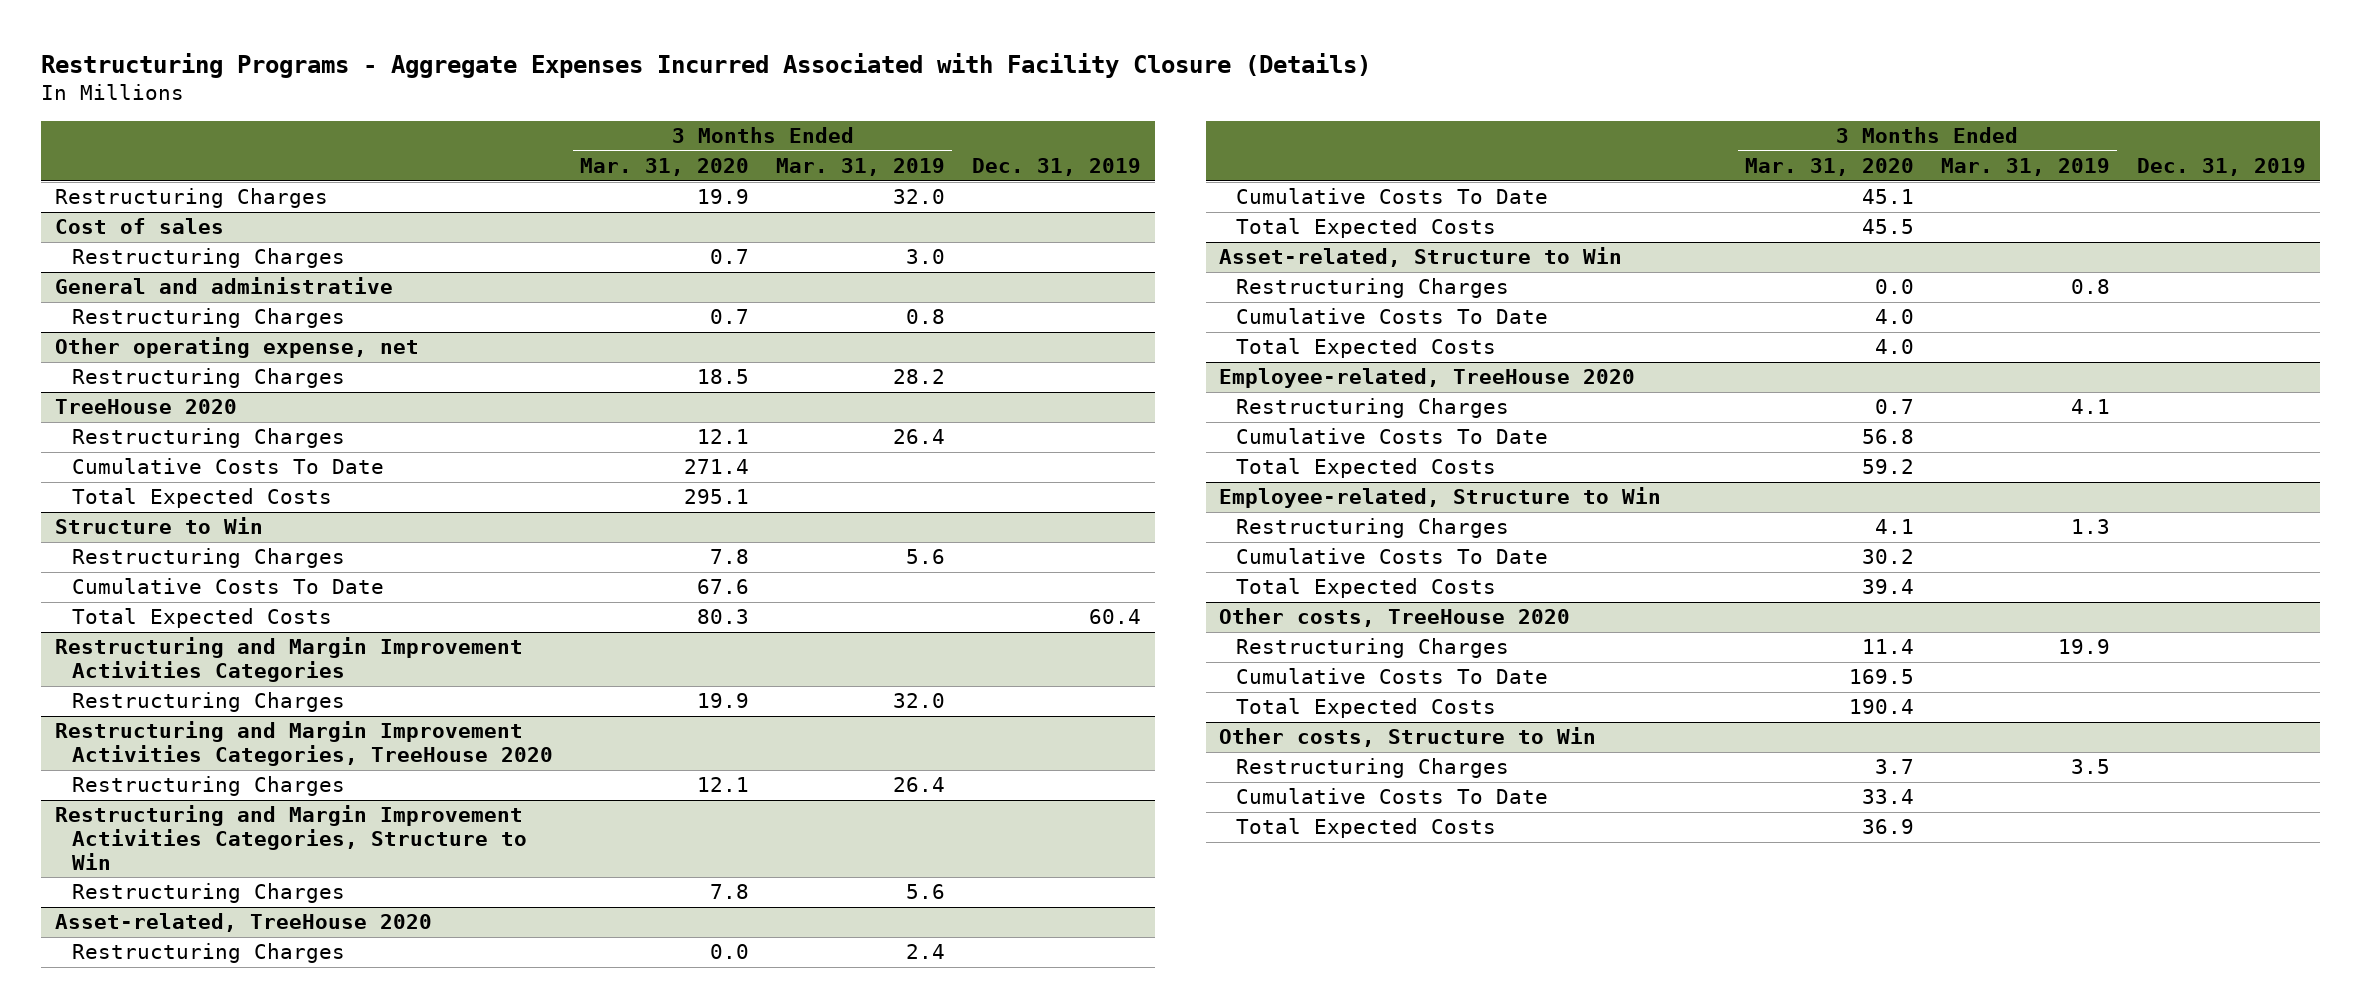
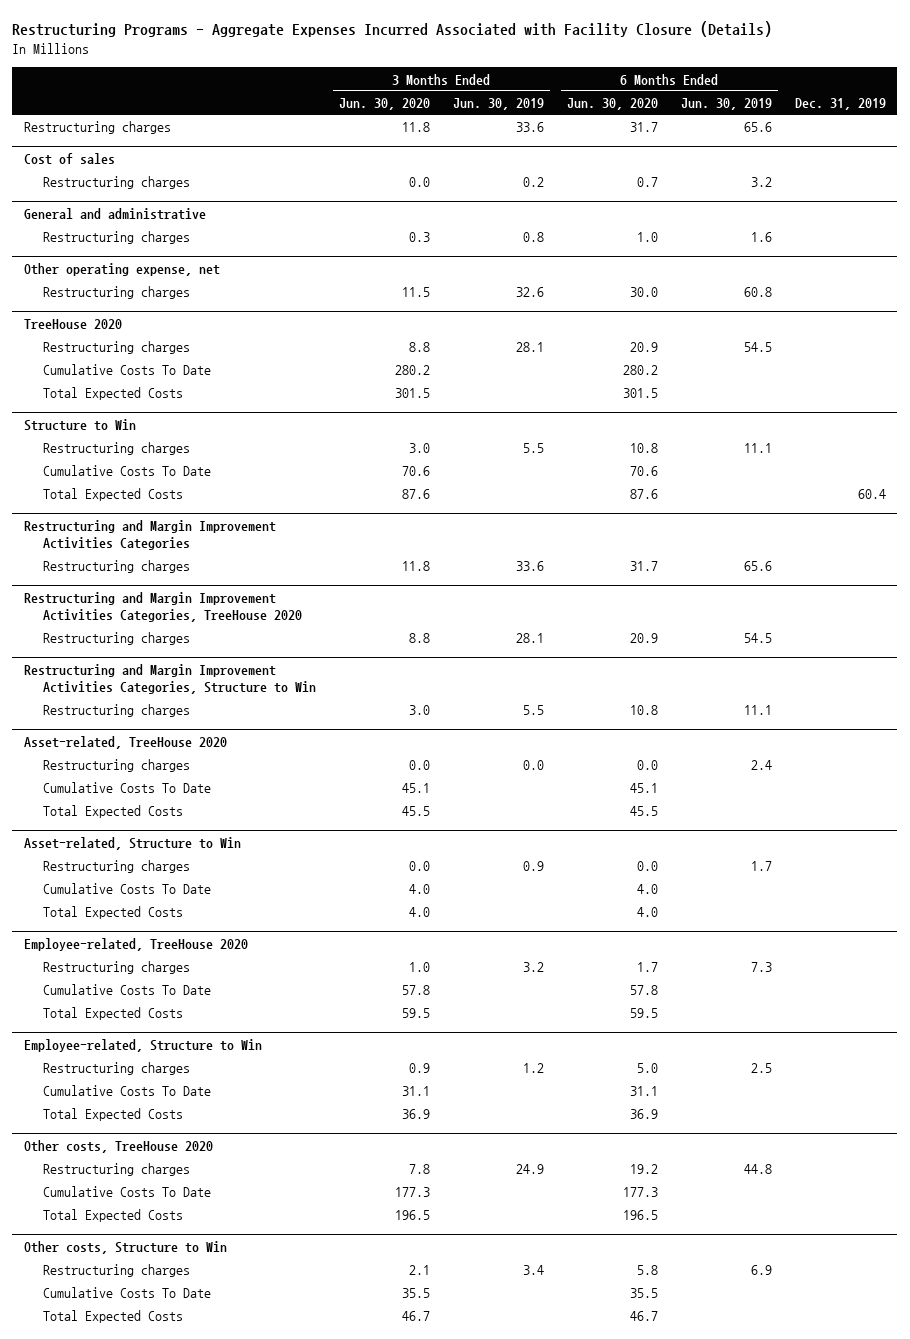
- | 3 Months Ended Mar. 31, 2020 | 3 Months Ended Mar. 31, 2019 | Dec. 31, 2019
+ | 3 Months Ended Jun. 30, 2020 | 3 Months Ended Jun. 30, 2019 | 6 Months Ended Jun. 30, 2020 | 6 Months Ended Jun. 30, 2019 | Dec. 31, 2019
- Restructuring Charges | 19.9 | 32.0 |
+ Restructuring charges | 11.8 | 33.6 | 31.7 | 65.6 |
@ Cost of sales
- Restructuring Charges | 0.7 | 3.0 |
+ Restructuring charges | 0.0 | 0.2 | 0.7 | 3.2 |
@ General and administrative
- Restructuring Charges | 0.7 | 0.8 |
+ Restructuring charges | 0.3 | 0.8 | 1.0 | 1.6 |
@ Other operating expense, net
- Restructuring Charges | 18.5 | 28.2 |
+ Restructuring charges | 11.5 | 32.6 | 30.0 | 60.8 |
@ TreeHouse 2020
- Restructuring Charges | 12.1 | 26.4 |
+ Restructuring charges | 8.8 | 28.1 | 20.9 | 54.5 |
@ Structure to Win
- Restructuring Charges | 7.8 | 5.6 |
+ Restructuring charges | 3.0 | 5.5 | 10.8 | 11.1 |
@ Restructuring and Margin Improvement Activities Categories
- Restructuring Charges | 19.9 | 32.0 |
+ Restructuring charges | 11.8 | 33.6 | 31.7 | 65.6 |
@ Restructuring and Margin Improvement Activities Categories, TreeHouse 2020
- Restructuring Charges | 12.1 | 26.4 |
+ Restructuring charges | 8.8 | 28.1 | 20.9 | 54.5 |
@ Restructuring and Margin Improvement Activities Categories, Structure to Win
- Restructuring Charges | 7.8 | 5.6 |
+ Restructuring charges | 3.0 | 5.5 | 10.8 | 11.1 |
@ Asset-related, TreeHouse 2020
- Restructuring Charges | 0.0 | 2.4 |
+ Restructuring charges | 0.0 | 0.0 | 0.0 | 2.4 |
@ Asset-related, Structure to Win
- Restructuring Charges | 0.0 | 0.8 |
+ Restructuring charges | 0.0 | 0.9 | 0.0 | 1.7 |
@ Employee-related, TreeHouse 2020
- Restructuring Charges | 0.7 | 4.1 |
+ Restructuring charges | 1.0 | 3.2 | 1.7 | 7.3 |
@ Employee-related, Structure to Win
- Restructuring Charges | 4.1 | 1.3 |
+ Restructuring charges | 0.9 | 1.2 | 5.0 | 2.5 |
@ Other costs, TreeHouse 2020
- Restructuring Charges | 11.4 | 19.9 |
+ Restructuring charges | 7.8 | 24.9 | 19.2 | 44.8 |
@ Other costs, Structure to Win
- Restructuring Charges | 3.7 | 3.5 |
+ Restructuring charges | 2.1 | 3.4 | 5.8 | 6.9 |

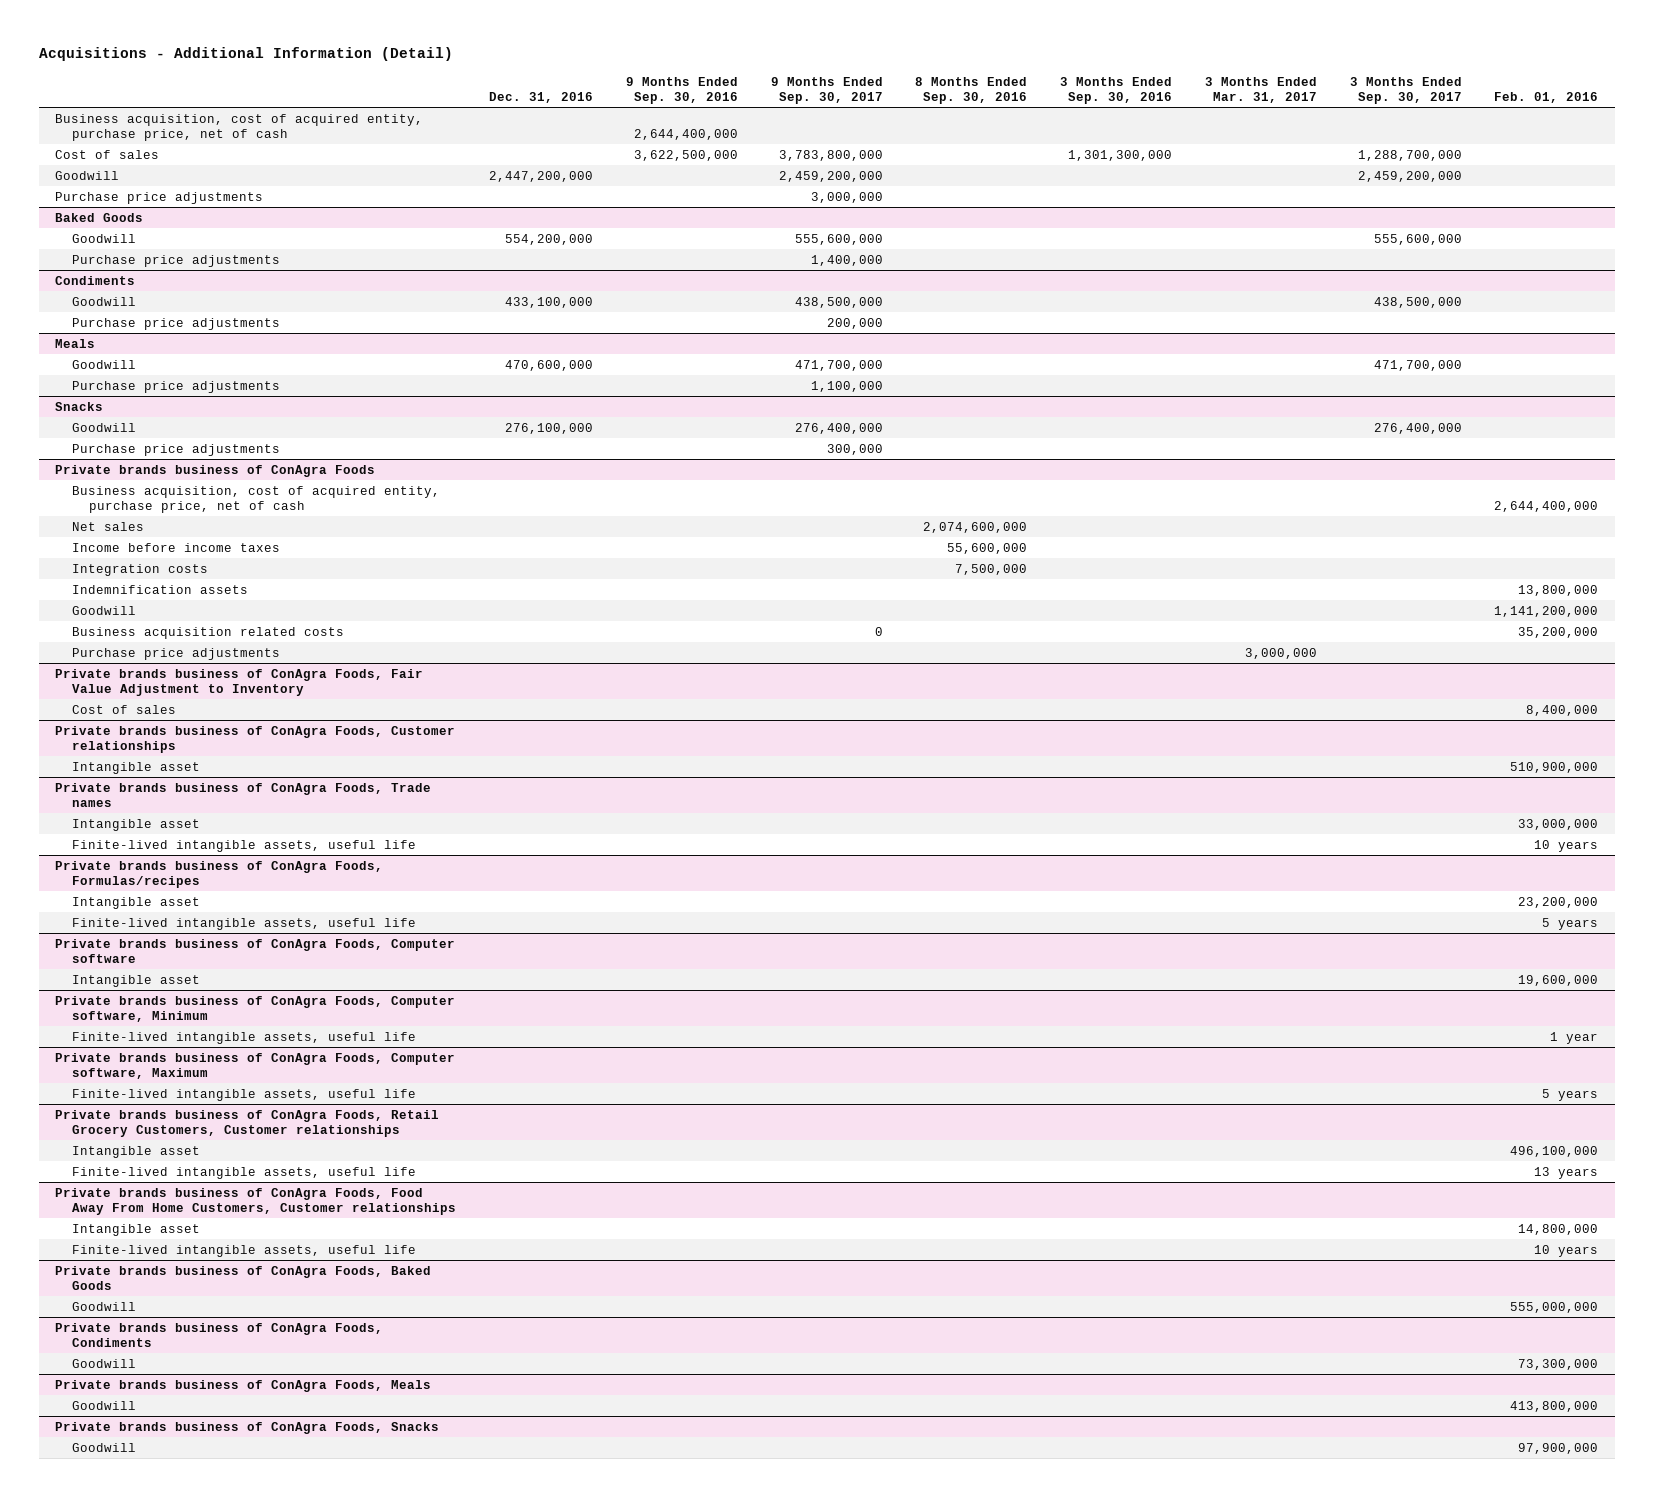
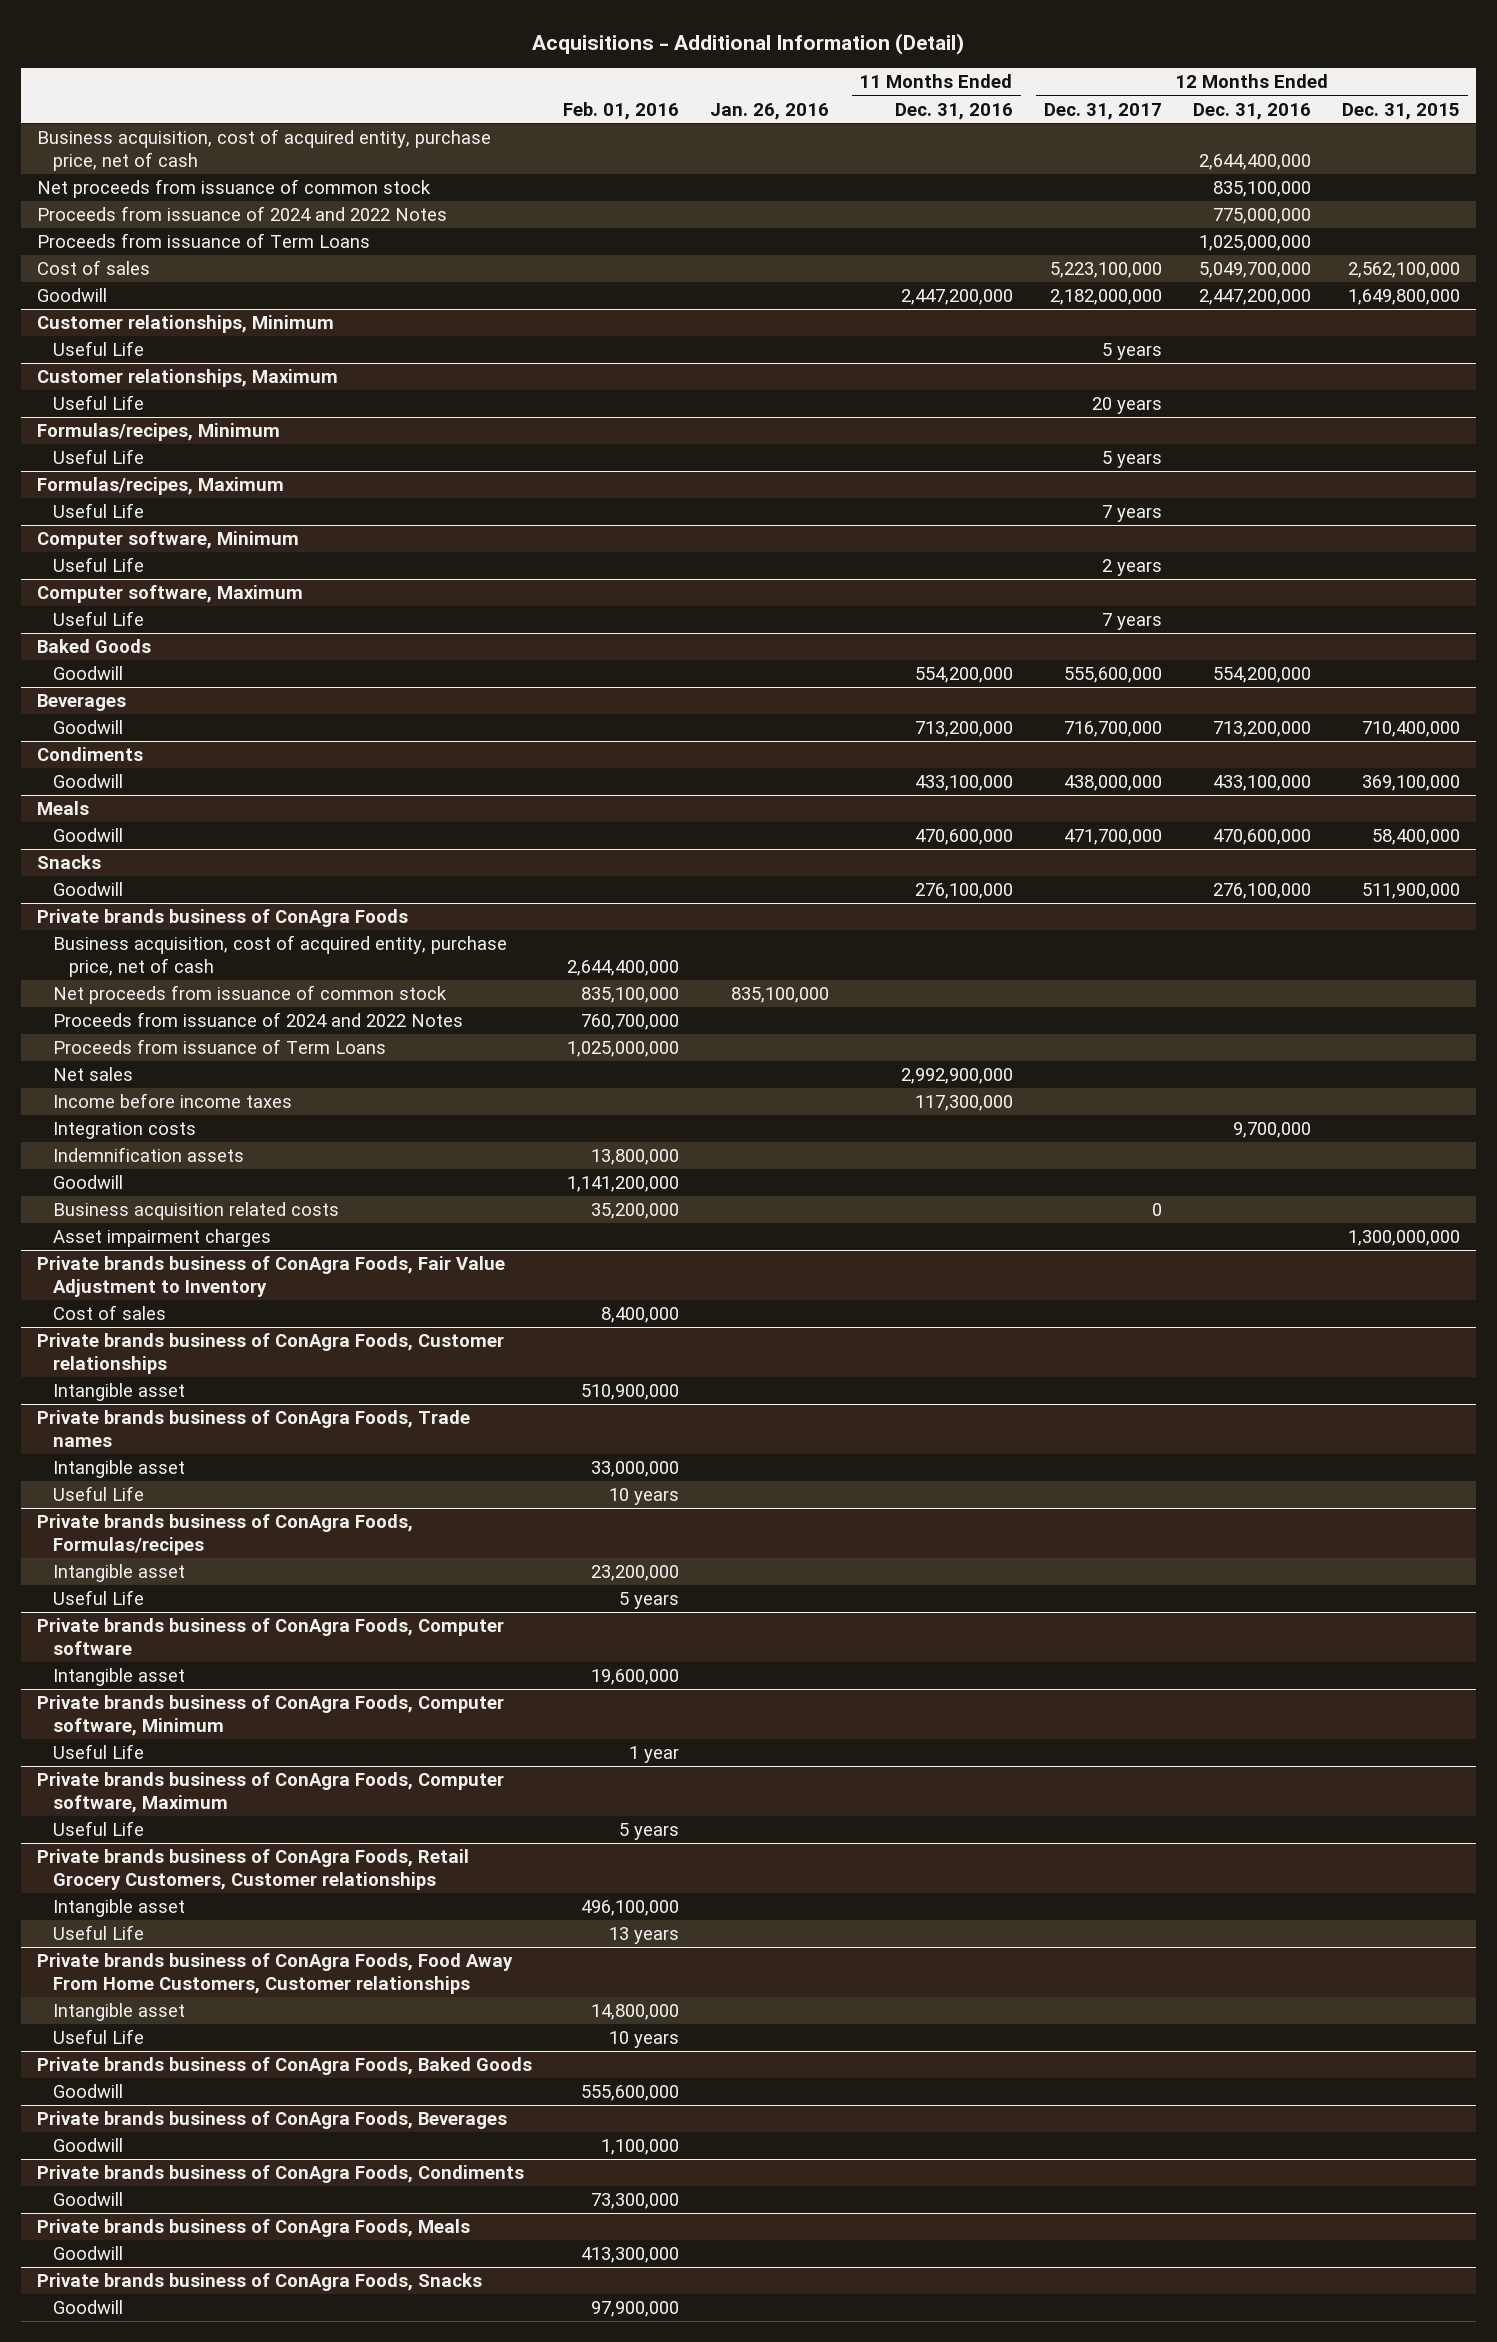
- | Dec. 31, 2016 | 9 Months Ended Sep. 30, 2016 | 9 Months Ended Sep. 30, 2017 | 8 Months Ended Sep. 30, 2016 | 3 Months Ended Sep. 30, 2016 | 3 Months Ended Mar. 31, 2017 | 3 Months Ended Sep. 30, 2017 | Feb. 01, 2016
+ | Feb. 01, 2016 | Jan. 26, 2016 | 11 Months Ended Dec. 31, 2016 | 12 Months Ended Dec. 31, 2017 | 12 Months Ended Dec. 31, 2016 | 12 Months Ended Dec. 31, 2015
+ Net proceeds from issuance of common stock | | | | | 835,100,000 |
+ Proceeds from issuance of 2024 and 2022 Notes | | | | | 775,000,000 |
+ Proceeds from issuance of Term Loans | | | | | 1,025,000,000 |
- Purchase price adjustments | | | 3,000,000 | | | | |
+ Customer relationships, Minimum
+ Useful Life | | | | 5 years | |
+ Customer relationships, Maximum
+ Useful Life | | | | 20 years | |
+ Formulas/recipes, Minimum
+ Useful Life | | | | 5 years | |
+ Formulas/recipes, Maximum
+ Useful Life | | | | 7 years | |
+ Computer software, Minimum
+ Useful Life | | | | 2 years | |
+ Computer software, Maximum
+ Useful Life | | | | 7 years | |
@ Baked Goods
- Purchase price adjustments | | | 1,400,000 | | | | |
+ Beverages
+ Goodwill | | | 713,200,000 | 716,700,000 | 713,200,000 | 710,400,000
@ Condiments
- Purchase price adjustments | | | 200,000 | | | | |
@ Meals
- Purchase price adjustments | | | 1,100,000 | | | | |
@ Snacks
- Purchase price adjustments | | | 300,000 | | | | |
@ Private brands business of ConAgra Foods
+ Net proceeds from issuance of common stock | 835,100,000 | 835,100,000 | | | |
+ Proceeds from issuance of 2024 and 2022 Notes | 760,700,000 | | | | |
+ Proceeds from issuance of Term Loans | 1,025,000,000 | | | | |
- Purchase price adjustments | | | | | | 3,000,000 | |
+ Asset impairment charges | | | | | | 1,300,000,000
@ Private brands business of ConAgra Foods, Trade names
- Finite-lived intangible assets, useful life | | | | | | | | 10 years
+ Useful Life | 10 years | | | | |
@ Private brands business of ConAgra Foods, Formulas/recipes
- Finite-lived intangible assets, useful life | | | | | | | | 5 years
+ Useful Life | 5 years | | | | |
@ Private brands business of ConAgra Foods, Computer software, Minimum
- Finite-lived intangible assets, useful life | | | | | | | | 1 year
+ Useful Life | 1 year | | | | |
@ Private brands business of ConAgra Foods, Computer software, Maximum
- Finite-lived intangible assets, useful life | | | | | | | | 5 years
+ Useful Life | 5 years | | | | |
@ Private brands business of ConAgra Foods, Retail Grocery Customers, Customer relationships
- Finite-lived intangible assets, useful life | | | | | | | | 13 years
+ Useful Life | 13 years | | | | |
@ Private brands business of ConAgra Foods, Food Away From Home Customers, Customer relationships
- Finite-lived intangible assets, useful life | | | | | | | | 10 years
+ Useful Life | 10 years | | | | |
@ Private brands business of ConAgra Foods, Baked Goods
- Goodwill | | | | | | | | 555,000,000
+ Goodwill | 555,600,000 | | | | |
+ Private brands business of ConAgra Foods, Beverages
+ Goodwill | 1,100,000 | | | | |
@ Private brands business of ConAgra Foods, Meals
- Goodwill | | | | | | | | 413,800,000
+ Goodwill | 413,300,000 | | | | |

